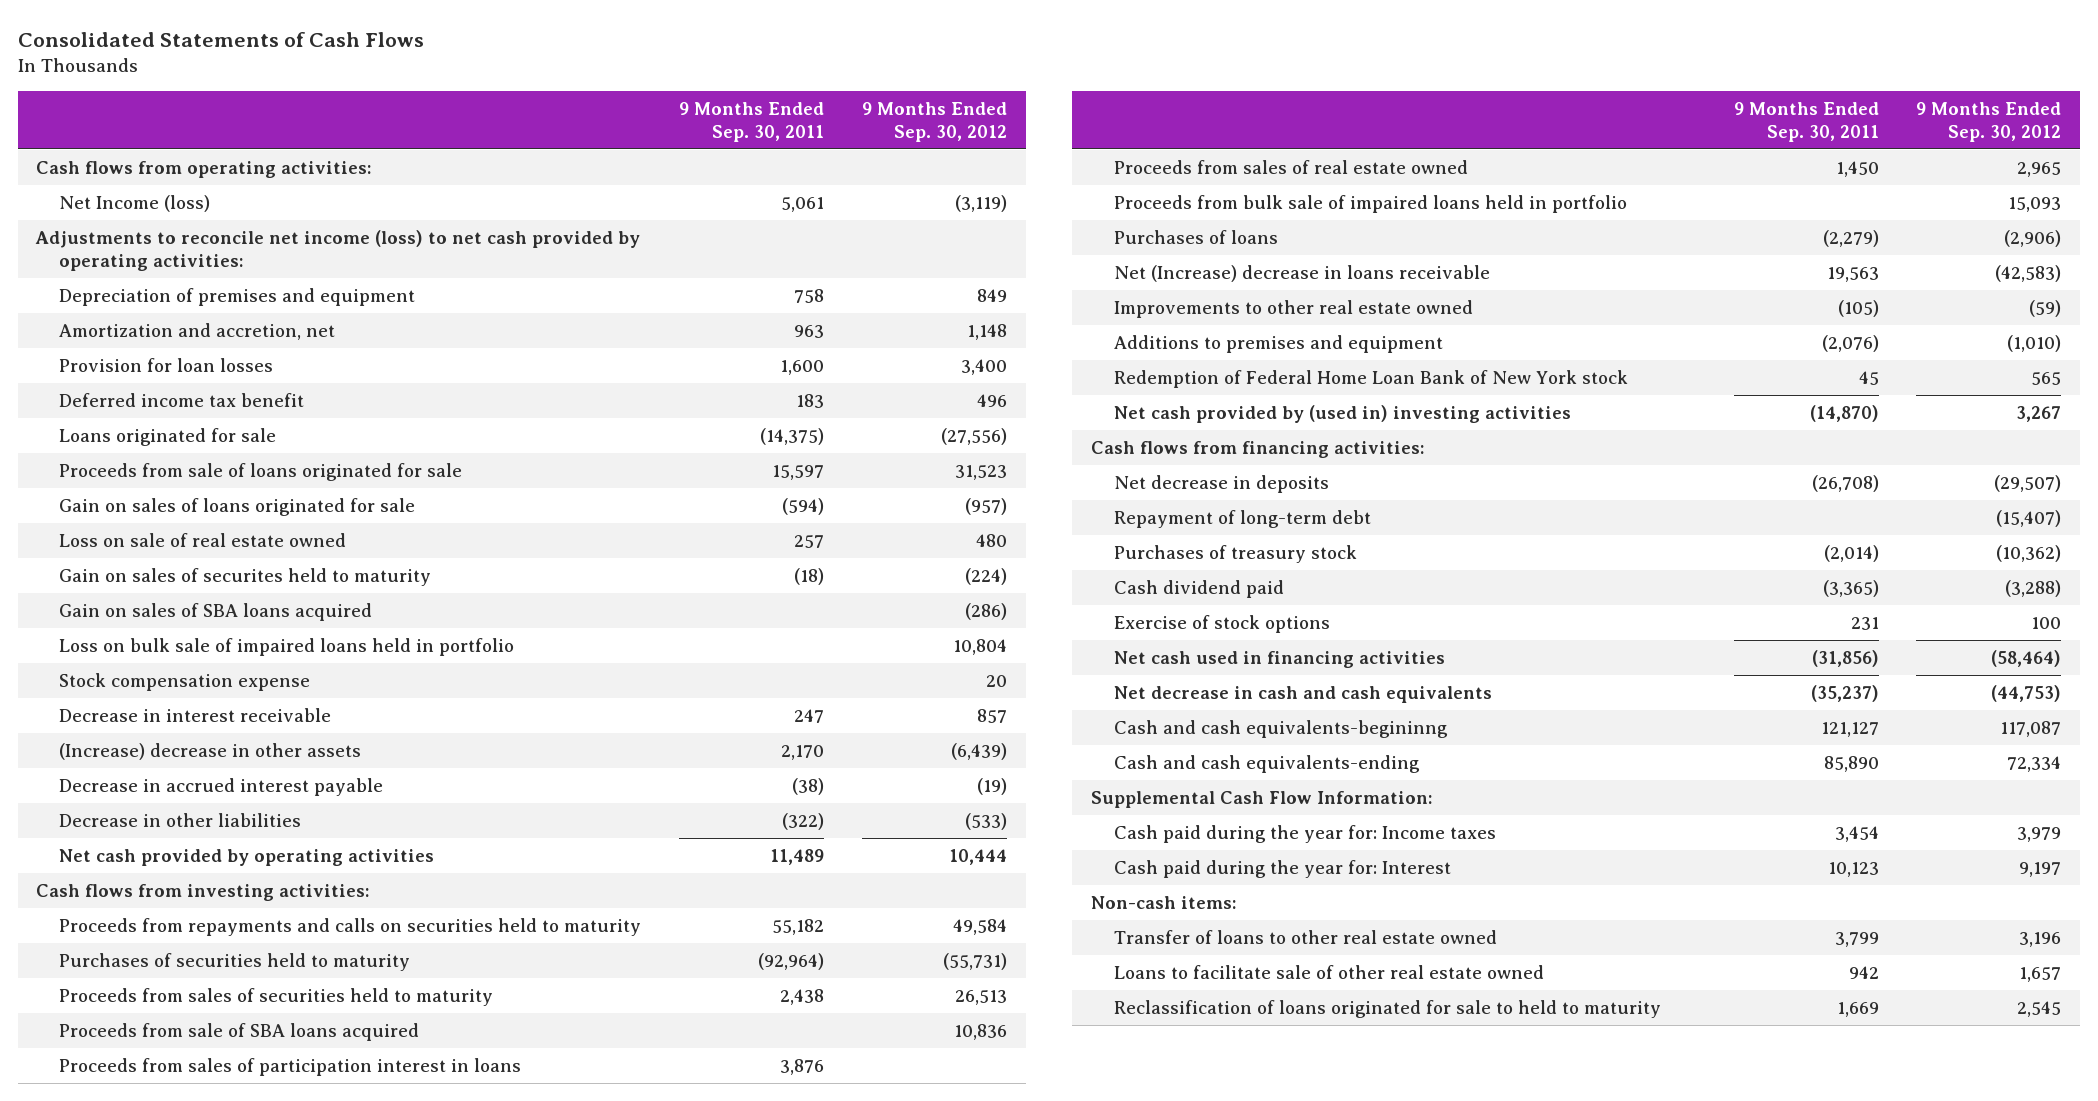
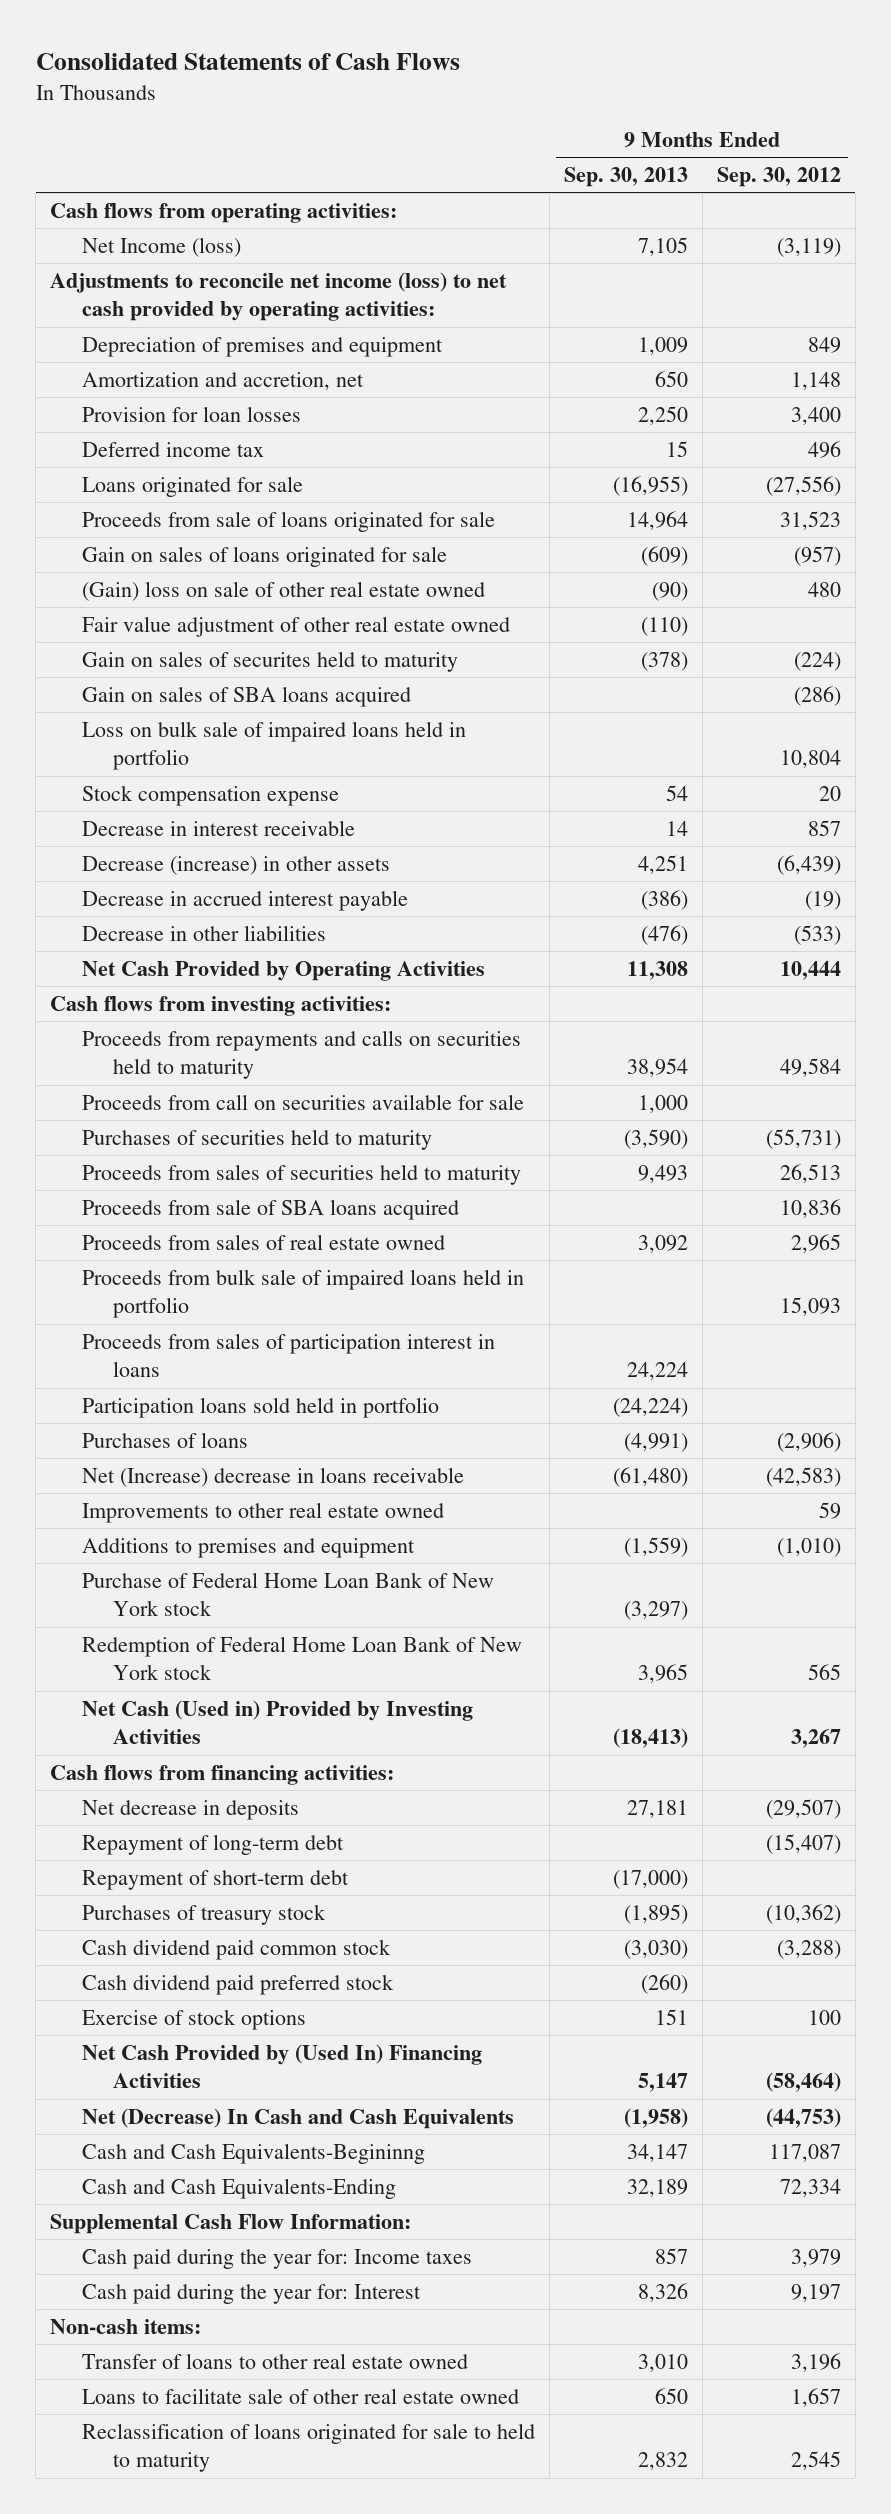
- | 9 Months Ended Sep. 30, 2011 | 9 Months Ended Sep. 30, 2012
+ | 9 Months Ended Sep. 30, 2013 | 9 Months Ended Sep. 30, 2012
- Deferred income tax benefit | 183 | 496
+ Deferred income tax | 15 | 496
- Loss on sale of real estate owned | 257 | 480
+ (Gain) loss on sale of other real estate owned | (90) | 480
+ Fair value adjustment of other real estate owned | (110) |
- (Increase) decrease in other assets | 2,170 | (6,439)
+ Decrease (increase) in other assets | 4,251 | (6,439)
- Net cash provided by operating activities | 11,489 | 10,444
+ Net Cash Provided by Operating Activities | 11,308 | 10,444
+ Proceeds from call on securities available for sale | 1,000 |
moved down: Proceeds from sales of participation interest in loans | 24,224 |
+ Participation loans sold held in portfolio | (24,224) |
- Improvements to other real estate owned | (105) | (59)
+ Improvements to other real estate owned | | 59
+ Purchase of Federal Home Loan Bank of New York stock | (3,297) |
- Net cash provided by (used in) investing activities | (14,870) | 3,267
+ Net Cash (Used in) Provided by Investing Activities | (18,413) | 3,267
+ Repayment of short-term debt | (17,000) |
- Cash dividend paid | (3,365) | (3,288)
+ Cash dividend paid common stock | (3,030) | (3,288)
+ Cash dividend paid preferred stock | (260) |
- Net cash used in financing activities | (31,856) | (58,464)
- Net decrease in cash and cash equivalents | (35,237) | (44,753)
- Cash and cash equivalents-begininng | 121,127 | 117,087
- Cash and cash equivalents-ending | 85,890 | 72,334
+ Net Cash Provided by (Used In) Financing Activities | 5,147 | (58,464)
+ Net (Decrease) In Cash and Cash Equivalents | (1,958) | (44,753)
+ Cash and Cash Equivalents-Begininng | 34,147 | 117,087
+ Cash and Cash Equivalents-Ending | 32,189 | 72,334

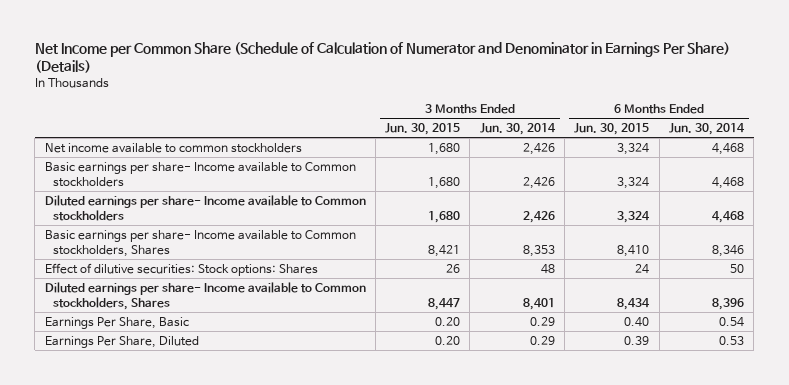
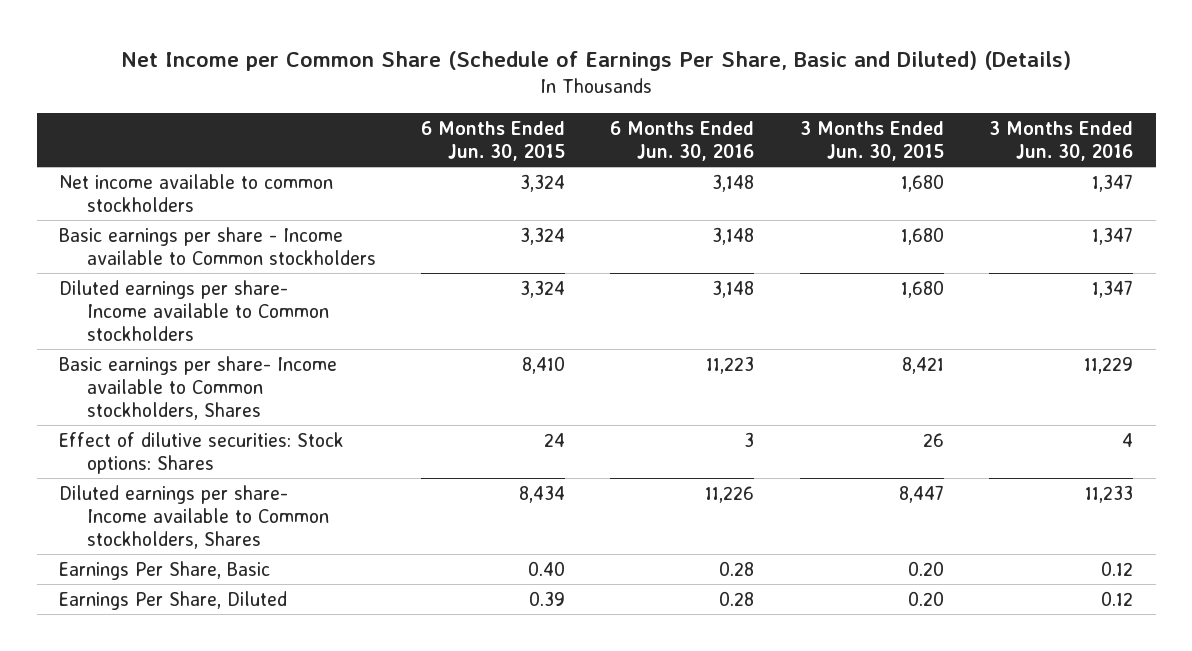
- Net Income per Common Share (Schedule of Calculation of Numerator and Denominator in Earnings Per Share) (Details)
+ Net Income per Common Share (Schedule of Earnings Per Share, Basic and Diluted) (Details)
- | 3 Months Ended Jun. 30, 2015 | 3 Months Ended Jun. 30, 2014 | 6 Months Ended Jun. 30, 2015 | 6 Months Ended Jun. 30, 2014
+ | 6 Months Ended Jun. 30, 2015 | 6 Months Ended Jun. 30, 2016 | 3 Months Ended Jun. 30, 2015 | 3 Months Ended Jun. 30, 2016
- Basic earnings per share- Income available to Common stockholders | 1,680 | 2,426 | 3,324 | 4,468
+ Basic earnings per share - Income available to Common stockholders | 3,324 | 3,148 | 1,680 | 1,347

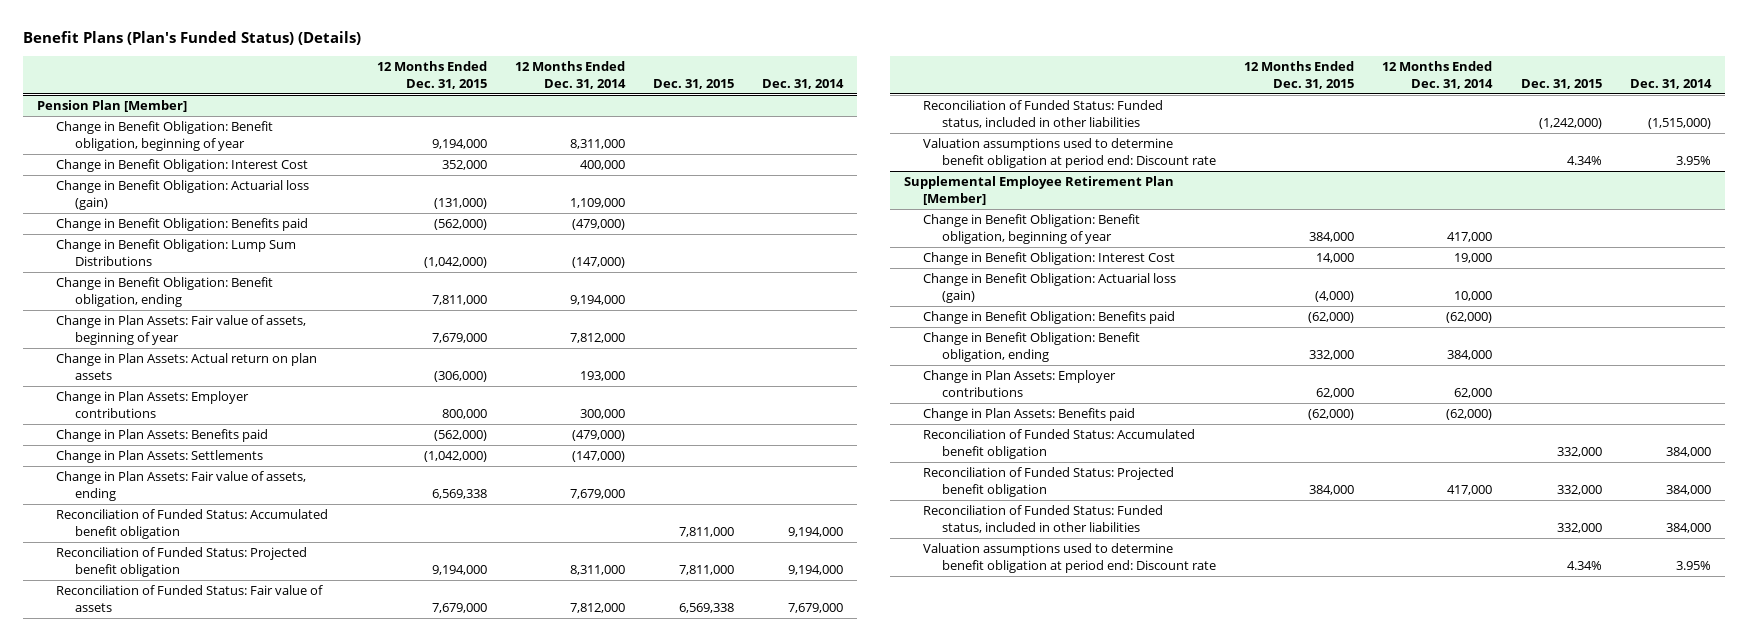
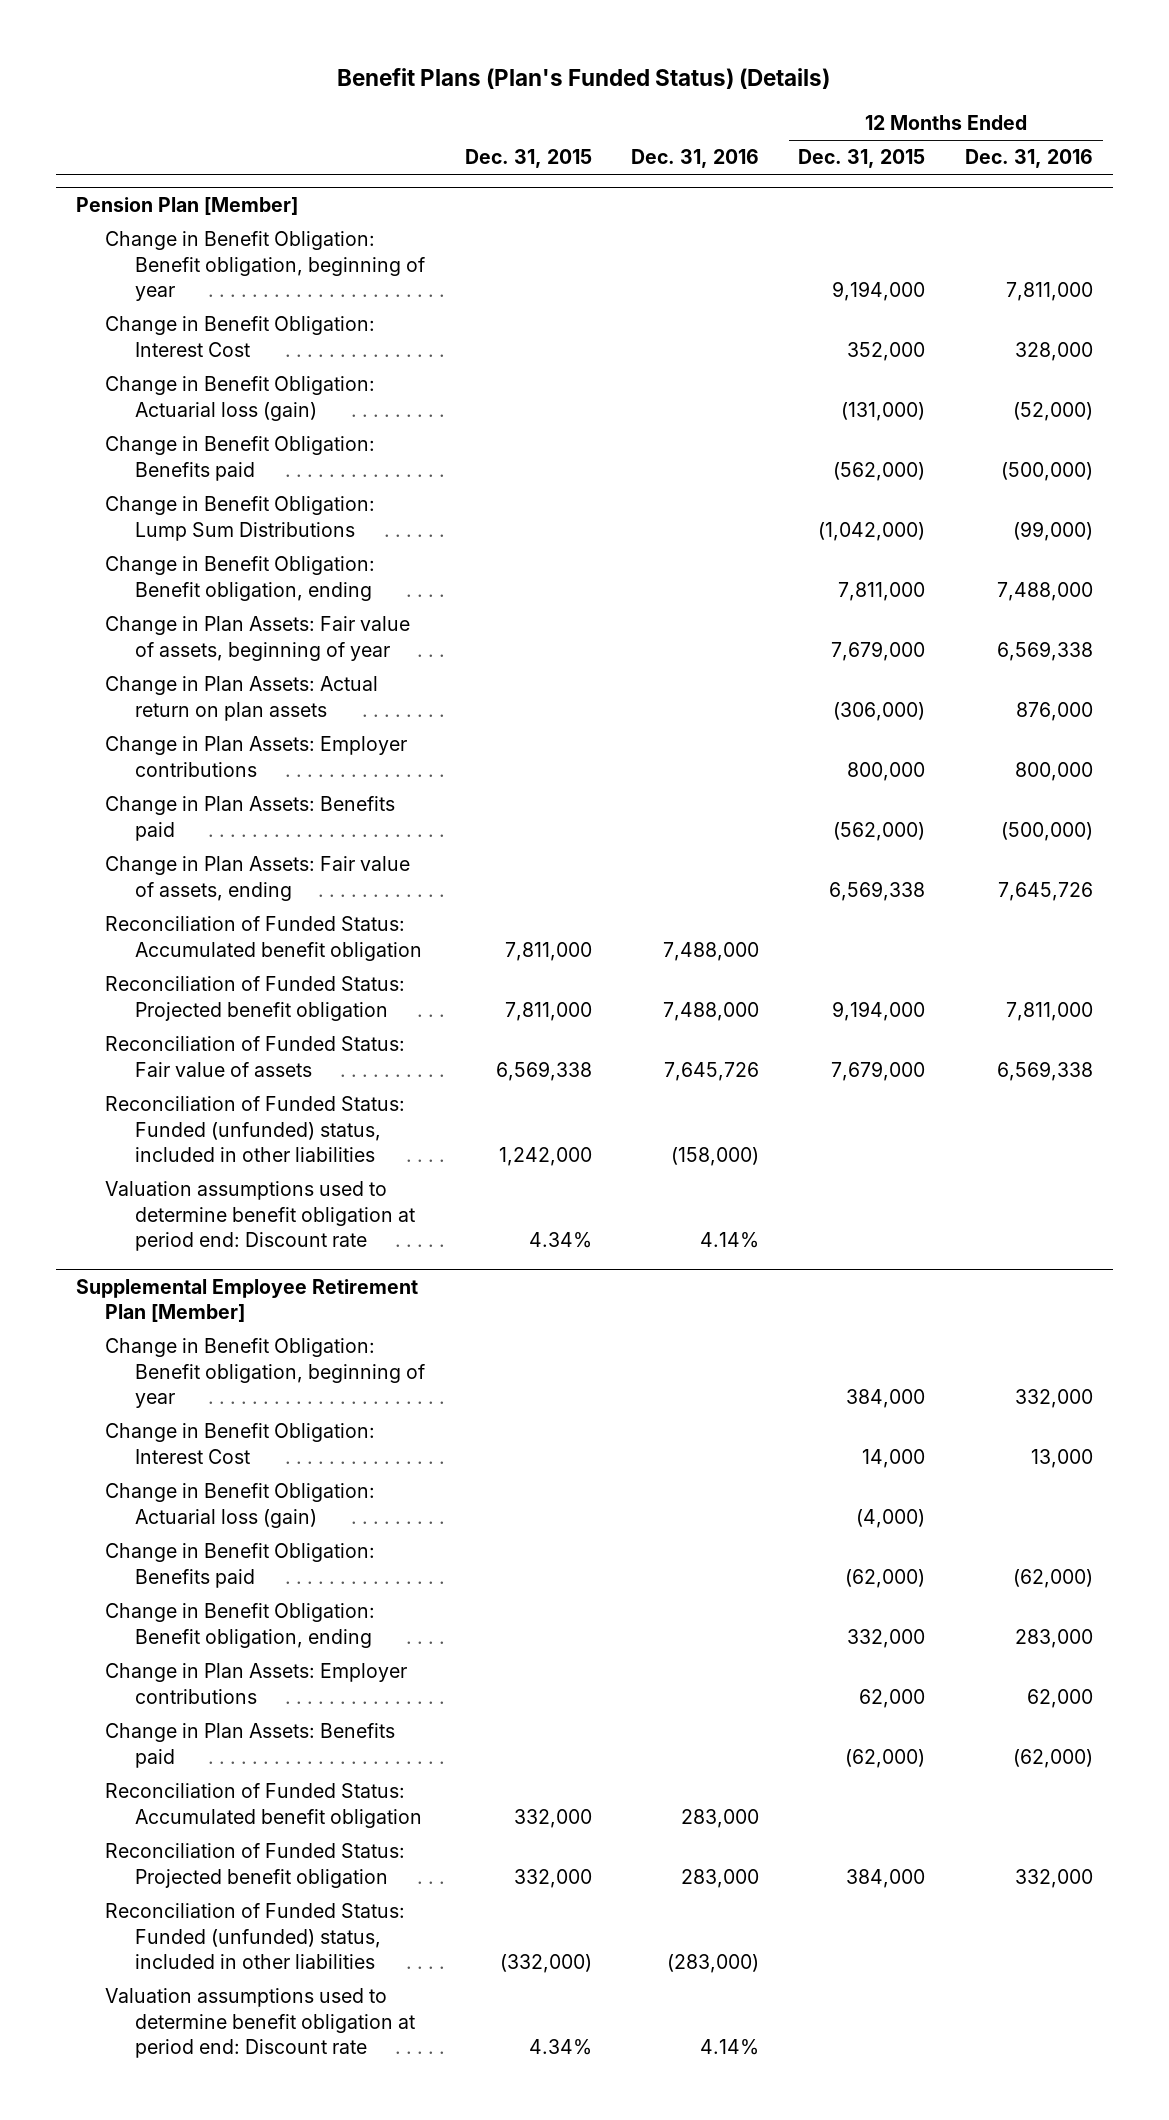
- | 12 Months Ended Dec. 31, 2015 | 12 Months Ended Dec. 31, 2014 | Dec. 31, 2015 | Dec. 31, 2014
+ | Dec. 31, 2015 | Dec. 31, 2016 | 12 Months Ended Dec. 31, 2015 | 12 Months Ended Dec. 31, 2016
@ Pension Plan [Member]
- Change in Plan Assets: Settlements | (1,042,000) | (147,000) | |
- Reconciliation of Funded Status: Funded status, included in other liabilities | | | (1,242,000) | (1,515,000)
+ Reconciliation of Funded Status: Funded (unfunded) status, included in other liabilities | 1,242,000 | (158,000) | |
@ Supplemental Employee Retirement Plan [Member]
- Reconciliation of Funded Status: Funded status, included in other liabilities | | | 332,000 | 384,000
+ Reconciliation of Funded Status: Funded (unfunded) status, included in other liabilities | (332,000) | (283,000) | |

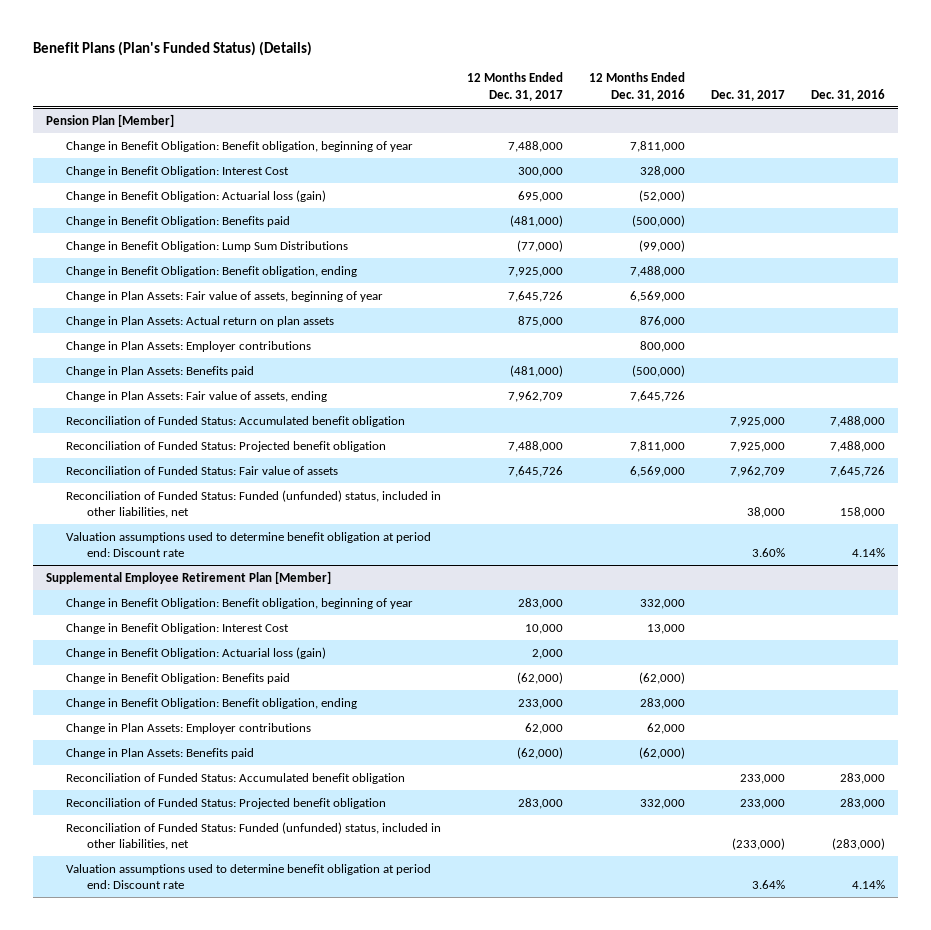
- | Dec. 31, 2015 | Dec. 31, 2016 | 12 Months Ended Dec. 31, 2015 | 12 Months Ended Dec. 31, 2016
+ | 12 Months Ended Dec. 31, 2017 | 12 Months Ended Dec. 31, 2016 | Dec. 31, 2017 | Dec. 31, 2016
@ Pension Plan [Member]
- Change in Plan Assets: Fair value of assets, beginning of year | | | 7,679,000 | 6,569,338
+ Change in Plan Assets: Fair value of assets, beginning of year | 7,645,726 | 6,569,000 | |
- Reconciliation of Funded Status: Fair value of assets | 6,569,338 | 7,645,726 | 7,679,000 | 6,569,338
- Reconciliation of Funded Status: Funded (unfunded) status, included in other liabilities | 1,242,000 | (158,000) | |
+ Reconciliation of Funded Status: Fair value of assets | 7,645,726 | 6,569,000 | 7,962,709 | 7,645,726
+ Reconciliation of Funded Status: Funded (unfunded) status, included in other liabilities, net | | | 38,000 | 158,000
@ Supplemental Employee Retirement Plan [Member]
- Reconciliation of Funded Status: Funded (unfunded) status, included in other liabilities | (332,000) | (283,000) | |
+ Reconciliation of Funded Status: Funded (unfunded) status, included in other liabilities, net | | | (233,000) | (283,000)

